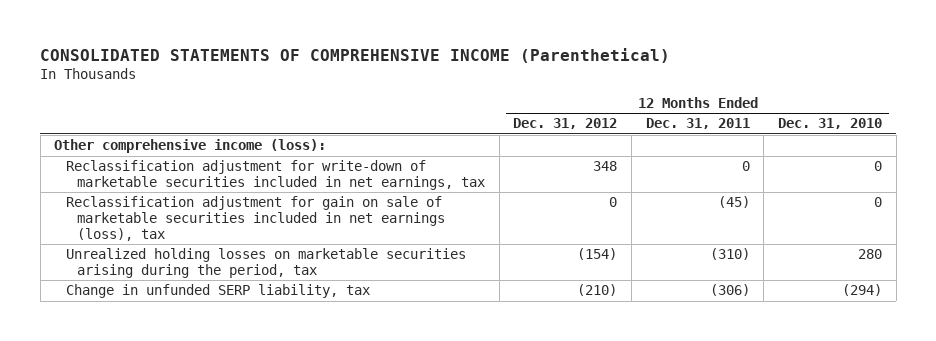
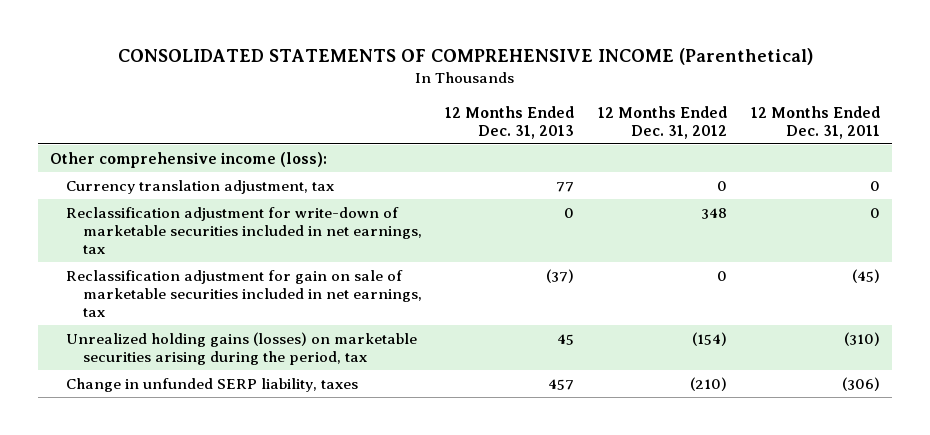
- | 12 Months Ended Dec. 31, 2012 | 12 Months Ended Dec. 31, 2011 | 12 Months Ended Dec. 31, 2010
+ | 12 Months Ended Dec. 31, 2013 | 12 Months Ended Dec. 31, 2012 | 12 Months Ended Dec. 31, 2011
+ Currency translation adjustment, tax | 77 | 0 | 0
- Reclassification adjustment for gain on sale of marketable securities included in net earnings (loss), tax | 0 | (45) | 0
- Unrealized holding losses on marketable securities arising during the period, tax | (154) | (310) | 280
- Change in unfunded SERP liability, tax | (210) | (306) | (294)
+ Reclassification adjustment for gain on sale of marketable securities included in net earnings, tax | (37) | 0 | (45)
+ Unrealized holding gains (losses) on marketable securities arising during the period, tax | 45 | (154) | (310)
+ Change in unfunded SERP liability, taxes | 457 | (210) | (306)

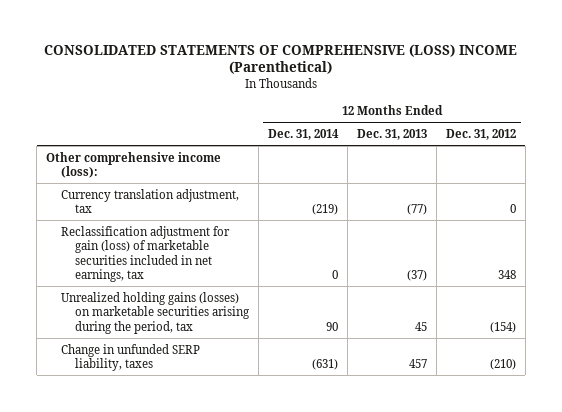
- CONSOLIDATED STATEMENTS OF COMPREHENSIVE INCOME (Parenthetical)
+ CONSOLIDATED STATEMENTS OF COMPREHENSIVE (LOSS) INCOME (Parenthetical)
- | 12 Months Ended Dec. 31, 2013 | 12 Months Ended Dec. 31, 2012 | 12 Months Ended Dec. 31, 2011
+ | 12 Months Ended Dec. 31, 2014 | 12 Months Ended Dec. 31, 2013 | 12 Months Ended Dec. 31, 2012
- Currency translation adjustment, tax | 77 | 0 | 0
- Reclassification adjustment for write-down of marketable securities included in net earnings, tax | 0 | 348 | 0
- Reclassification adjustment for gain on sale of marketable securities included in net earnings, tax | (37) | 0 | (45)
+ Currency translation adjustment, tax | (219) | (77) | 0
+ Reclassification adjustment for gain (loss) of marketable securities included in net earnings, tax | 0 | (37) | 348

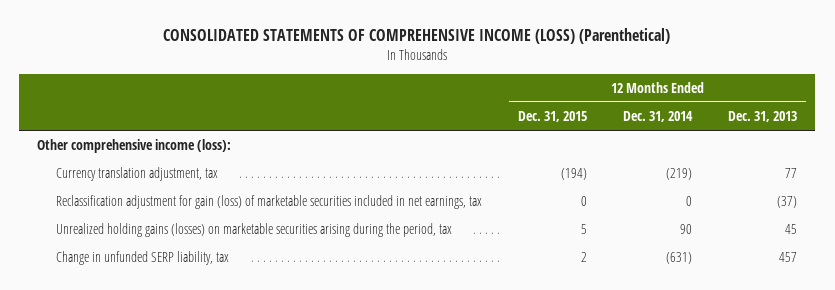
- CONSOLIDATED STATEMENTS OF COMPREHENSIVE (LOSS) INCOME (Parenthetical)
+ CONSOLIDATED STATEMENTS OF COMPREHENSIVE INCOME (LOSS) (Parenthetical)
- | 12 Months Ended Dec. 31, 2014 | 12 Months Ended Dec. 31, 2013 | 12 Months Ended Dec. 31, 2012
+ | 12 Months Ended Dec. 31, 2015 | 12 Months Ended Dec. 31, 2014 | 12 Months Ended Dec. 31, 2013
- Currency translation adjustment, tax | (219) | (77) | 0
+ Currency translation adjustment, tax | (194) | (219) | 77
- Change in unfunded SERP liability, taxes | (631) | 457 | (210)
+ Change in unfunded SERP liability, tax | 2 | (631) | 457

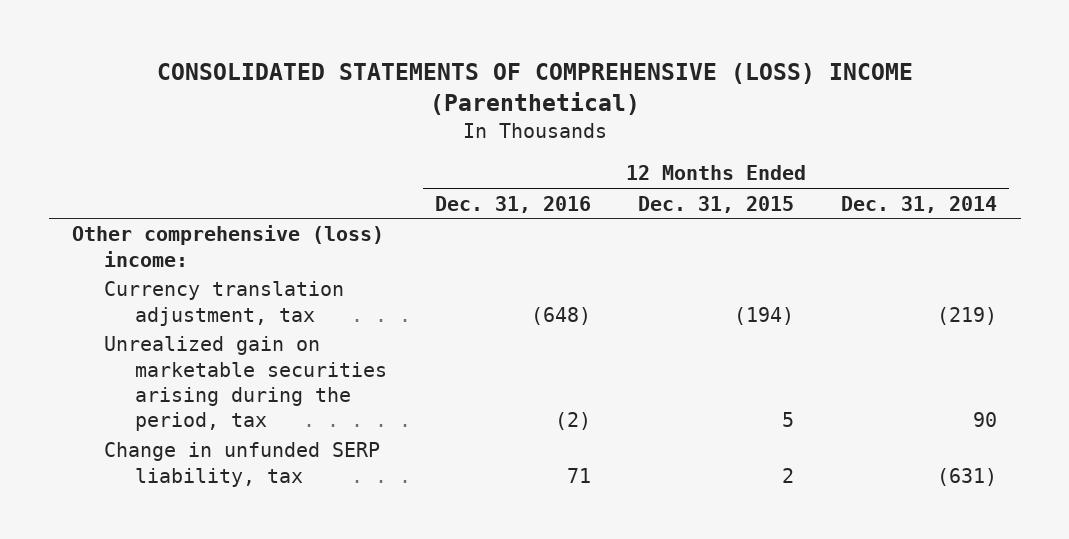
- CONSOLIDATED STATEMENTS OF COMPREHENSIVE INCOME (LOSS) (Parenthetical)
+ CONSOLIDATED STATEMENTS OF COMPREHENSIVE (LOSS) INCOME (Parenthetical)
- | 12 Months Ended Dec. 31, 2015 | 12 Months Ended Dec. 31, 2014 | 12 Months Ended Dec. 31, 2013
+ | 12 Months Ended Dec. 31, 2016 | 12 Months Ended Dec. 31, 2015 | 12 Months Ended Dec. 31, 2014
- Other comprehensive income (loss):
+ Other comprehensive (loss) income:
- Reclassification adjustment for gain (loss) of marketable securities included in net earnings, tax | 0 | 0 | (37)
- Unrealized holding gains (losses) on marketable securities arising during the period, tax | 5 | 90 | 45
+ Unrealized gain on marketable securities arising during the period, tax | (2) | 5 | 90

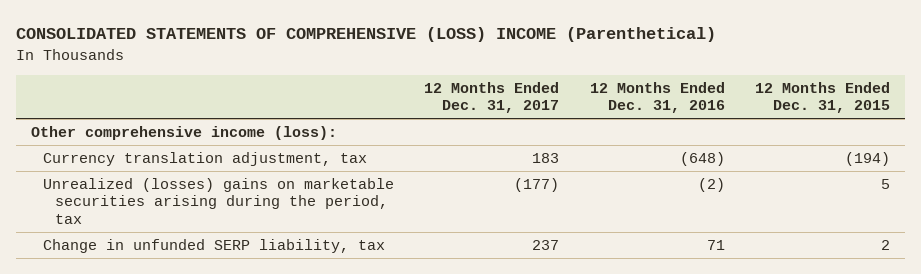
- | 12 Months Ended Dec. 31, 2016 | 12 Months Ended Dec. 31, 2015 | 12 Months Ended Dec. 31, 2014
+ | 12 Months Ended Dec. 31, 2017 | 12 Months Ended Dec. 31, 2016 | 12 Months Ended Dec. 31, 2015
- Other comprehensive (loss) income:
+ Other comprehensive income (loss):
- Unrealized gain on marketable securities arising during the period, tax | (2) | 5 | 90
+ Unrealized (losses) gains on marketable securities arising during the period, tax | (177) | (2) | 5

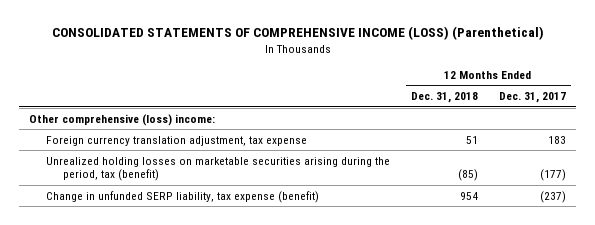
- CONSOLIDATED STATEMENTS OF COMPREHENSIVE (LOSS) INCOME (Parenthetical)
+ CONSOLIDATED STATEMENTS OF COMPREHENSIVE INCOME (LOSS) (Parenthetical)
- | 12 Months Ended Dec. 31, 2017 | 12 Months Ended Dec. 31, 2016 | 12 Months Ended Dec. 31, 2015
+ | 12 Months Ended Dec. 31, 2018 | 12 Months Ended Dec. 31, 2017
- Other comprehensive income (loss):
- Currency translation adjustment, tax | 183 | (648) | (194)
- Unrealized (losses) gains on marketable securities arising during the period, tax | (177) | (2) | 5
- Change in unfunded SERP liability, tax | 237 | 71 | 2
+ Other comprehensive (loss) income:
+ Foreign currency translation adjustment, tax expense | 51 | 183
+ Unrealized holding losses on marketable securities arising during the period, tax (benefit) | (85) | (177)
+ Change in unfunded SERP liability, tax expense (benefit) | 954 | (237)

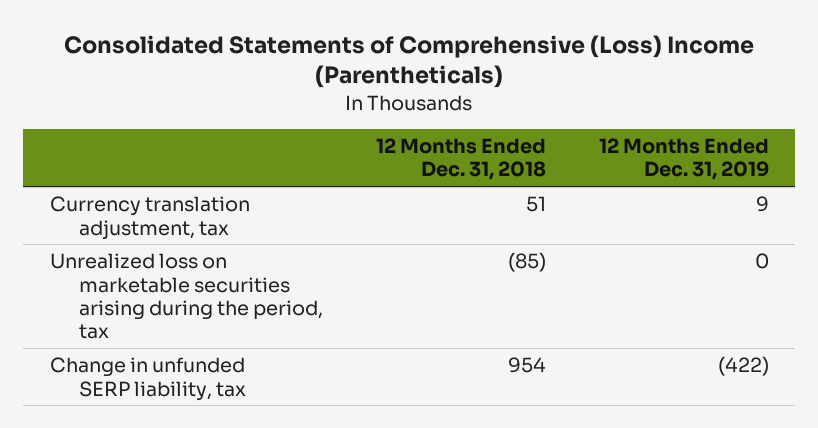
- CONSOLIDATED STATEMENTS OF COMPREHENSIVE INCOME (LOSS) (Parenthetical)
+ Consolidated Statements of Comprehensive (Loss) Income (Parentheticals)
- | 12 Months Ended Dec. 31, 2018 | 12 Months Ended Dec. 31, 2017
+ | 12 Months Ended Dec. 31, 2018 | 12 Months Ended Dec. 31, 2019
- Other comprehensive (loss) income:
- Foreign currency translation adjustment, tax expense | 51 | 183
- Unrealized holding losses on marketable securities arising during the period, tax (benefit) | (85) | (177)
- Change in unfunded SERP liability, tax expense (benefit) | 954 | (237)
+ Currency translation adjustment, tax | 51 | 9
+ Unrealized loss on marketable securities arising during the period, tax | (85) | 0
+ Change in unfunded SERP liability, tax | 954 | (422)

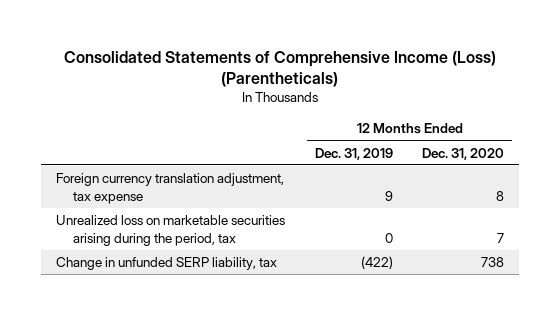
- Consolidated Statements of Comprehensive (Loss) Income (Parentheticals)
+ Consolidated Statements of Comprehensive Income (Loss) (Parentheticals)
- | 12 Months Ended Dec. 31, 2018 | 12 Months Ended Dec. 31, 2019
+ | 12 Months Ended Dec. 31, 2019 | 12 Months Ended Dec. 31, 2020
- Currency translation adjustment, tax | 51 | 9
+ Foreign currency translation adjustment, tax expense | 9 | 8

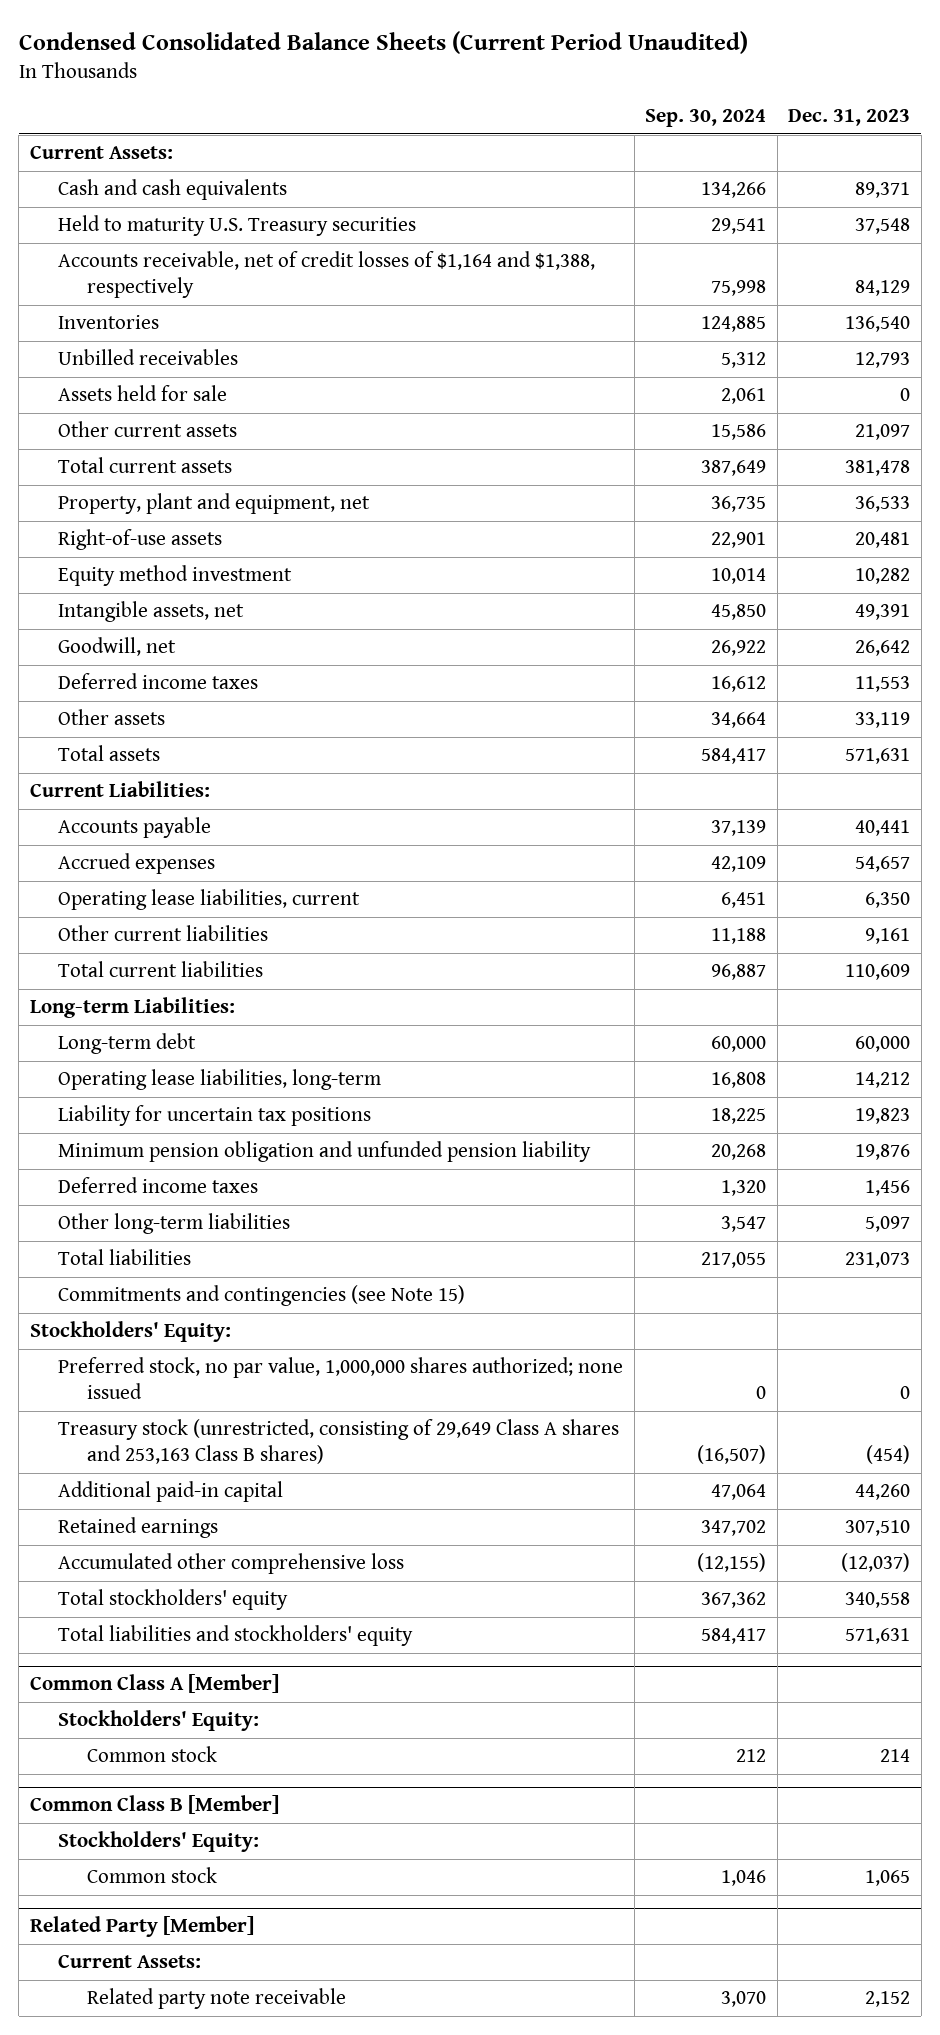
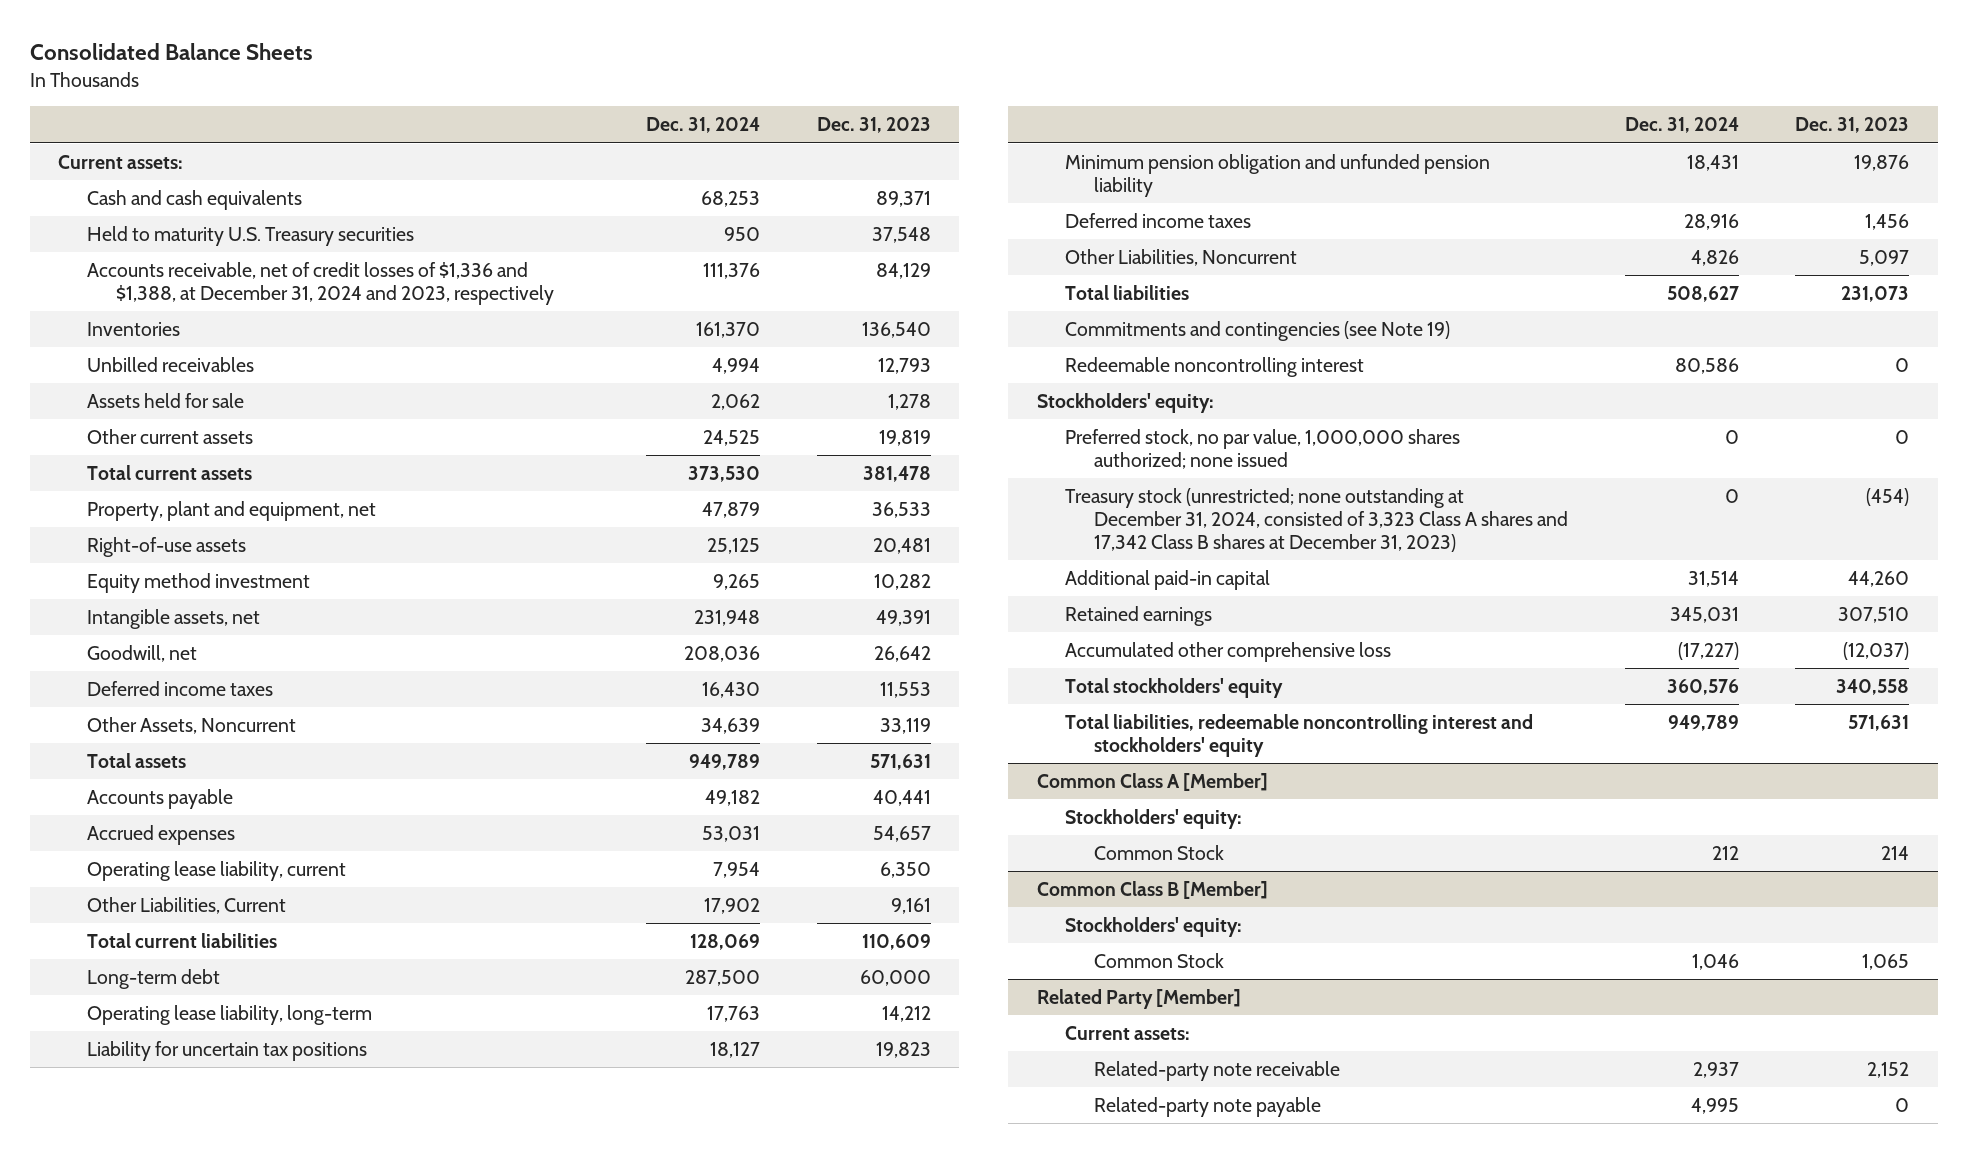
- Condensed Consolidated Balance Sheets (Current Period Unaudited)
+ Consolidated Balance Sheets
- | Sep. 30, 2024 | Dec. 31, 2023
+ | Dec. 31, 2024 | Dec. 31, 2023
- Current Assets:
+ Current assets:
- Accounts receivable, net of credit losses of $1,164 and $1,388, respectively | 75,998 | 84,129
+ Accounts receivable, net of credit losses of $1,336 and $1,388, at December 31, 2024 and 2023, respectively | 111,376 | 84,129
- Assets held for sale | 2,061 | 0
- Other current assets | 15,586 | 21,097
+ Assets held for sale | 2,062 | 1,278
+ Other current assets | 24,525 | 19,819
- Other assets | 34,664 | 33,119
+ Other Assets, Noncurrent | 34,639 | 33,119
- Current Liabilities:
- Operating lease liabilities, current | 6,451 | 6,350
- Other current liabilities | 11,188 | 9,161
+ Operating lease liability, current | 7,954 | 6,350
+ Other Liabilities, Current | 17,902 | 9,161
- Long-term Liabilities:
- Operating lease liabilities, long-term | 16,808 | 14,212
+ Operating lease liability, long-term | 17,763 | 14,212
- Other long-term liabilities | 3,547 | 5,097
+ Other Liabilities, Noncurrent | 4,826 | 5,097
- Commitments and contingencies (see Note 15)
- Stockholders' Equity:
+ Commitments and contingencies (see Note 19)
+ Redeemable noncontrolling interest | 80,586 | 0
+ Stockholders' equity:
- Treasury stock (unrestricted, consisting of 29,649 Class A shares and 253,163 Class B shares) | (16,507) | (454)
+ Treasury stock (unrestricted; none outstanding at December 31, 2024, consisted of 3,323 Class A shares and 17,342 Class B shares at December 31, 2023) | 0 | (454)
- Total liabilities and stockholders' equity | 584,417 | 571,631
+ Total liabilities, redeemable noncontrolling interest and stockholders' equity | 949,789 | 571,631
@ Common Class A [Member]
- Stockholders' Equity:
- Common stock | 212 | 214
+ Stockholders' equity:
+ Common Stock | 212 | 214
@ Common Class B [Member]
- Stockholders' Equity:
- Common stock | 1,046 | 1,065
+ Stockholders' equity:
+ Common Stock | 1,046 | 1,065
@ Related Party [Member]
- Current Assets:
- Related party note receivable | 3,070 | 2,152
+ Current assets:
+ Related-party note receivable | 2,937 | 2,152
+ Related-party note payable | 4,995 | 0

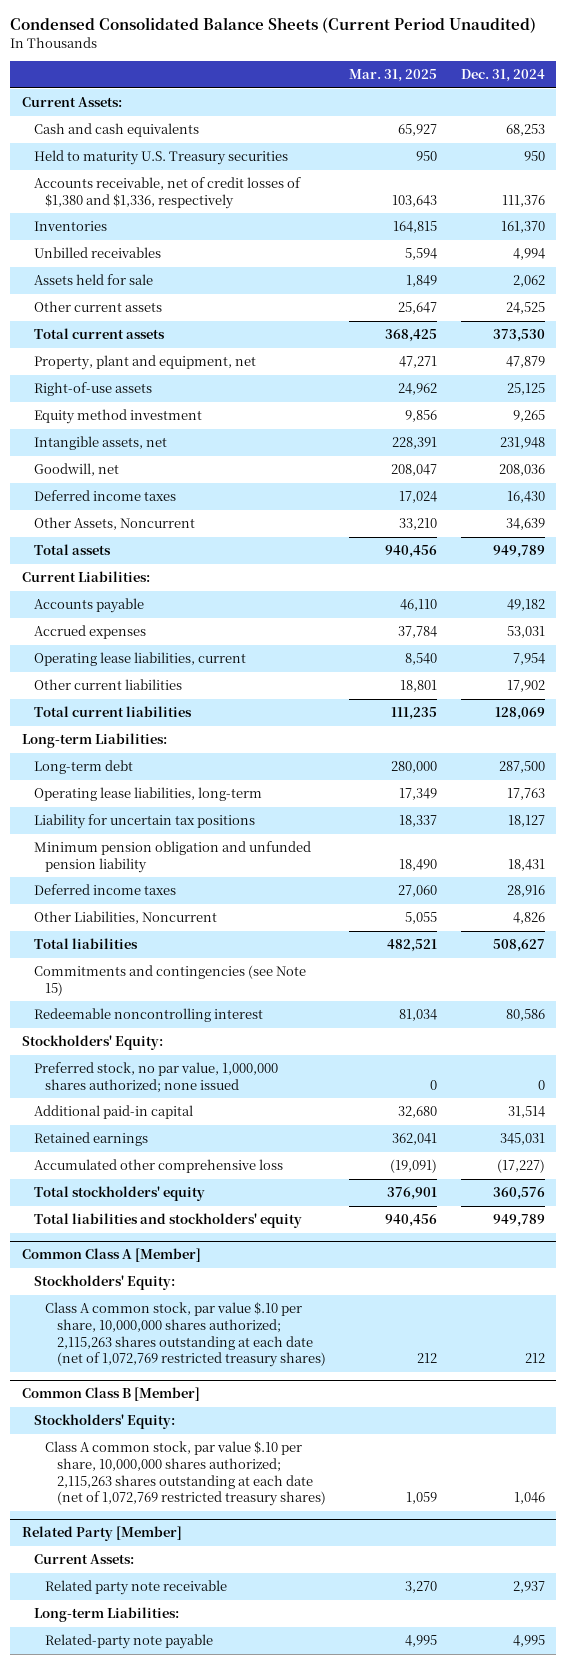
- Consolidated Balance Sheets
+ Condensed Consolidated Balance Sheets (Current Period Unaudited)
- | Dec. 31, 2024 | Dec. 31, 2023
+ | Mar. 31, 2025 | Dec. 31, 2024
- Current assets:
+ Current Assets:
- Accounts receivable, net of credit losses of $1,336 and $1,388, at December 31, 2024 and 2023, respectively | 111,376 | 84,129
+ Accounts receivable, net of credit losses of $1,380 and $1,336, respectively | 103,643 | 111,376
+ Current Liabilities:
- Operating lease liability, current | 7,954 | 6,350
- Other Liabilities, Current | 17,902 | 9,161
+ Operating lease liabilities, current | 8,540 | 7,954
+ Other current liabilities | 18,801 | 17,902
+ Long-term Liabilities:
- Operating lease liability, long-term | 17,763 | 14,212
+ Operating lease liabilities, long-term | 17,349 | 17,763
- Commitments and contingencies (see Note 19)
+ Commitments and contingencies (see Note 15)
- Stockholders' equity:
+ Stockholders' Equity:
- Treasury stock (unrestricted; none outstanding at December 31, 2024, consisted of 3,323 Class A shares and 17,342 Class B shares at December 31, 2023) | 0 | (454)
- Total liabilities, redeemable noncontrolling interest and stockholders' equity | 949,789 | 571,631
+ Total liabilities and stockholders' equity | 940,456 | 949,789
@ Common Class A [Member]
- Stockholders' equity:
- Common Stock | 212 | 214
+ Stockholders' Equity:
+ Class A common stock, par value $.10 per share, 10,000,000 shares authorized; 2,115,263 shares outstanding at each date (net of 1,072,769 restricted treasury shares) | 212 | 212
@ Common Class B [Member]
- Stockholders' equity:
- Common Stock | 1,046 | 1,065
+ Stockholders' Equity:
+ Class A common stock, par value $.10 per share, 10,000,000 shares authorized; 2,115,263 shares outstanding at each date (net of 1,072,769 restricted treasury shares) | 1,059 | 1,046
@ Related Party [Member]
- Current assets:
- Related-party note receivable | 2,937 | 2,152
+ Current Assets:
+ Related party note receivable | 3,270 | 2,937
+ Long-term Liabilities:

